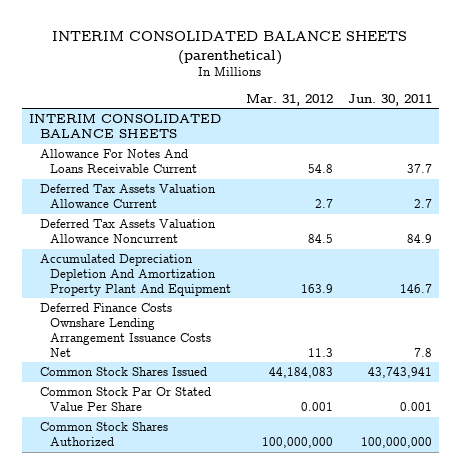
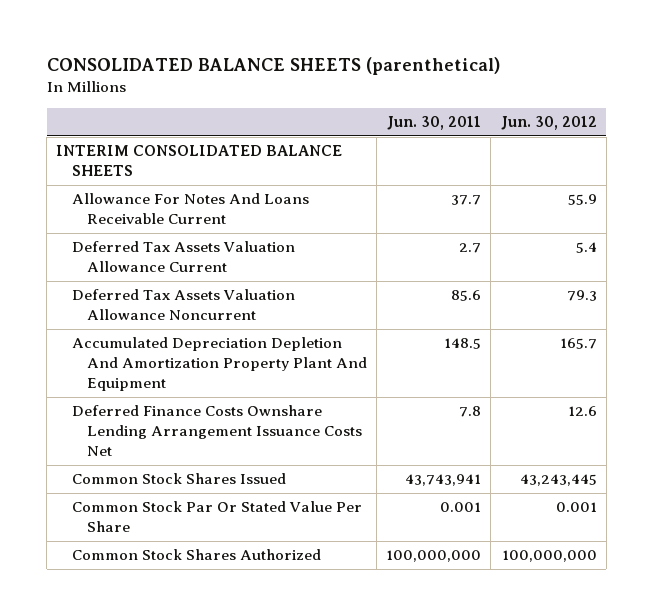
- INTERIM CONSOLIDATED BALANCE SHEETS (parenthetical)
+ CONSOLIDATED BALANCE SHEETS (parenthetical)
- | Mar. 31, 2012 | Jun. 30, 2011
+ | Jun. 30, 2011 | Jun. 30, 2012
- Deferred Tax Assets Valuation Allowance Noncurrent | 84.5 | 84.9
- Accumulated Depreciation Depletion And Amortization Property Plant And Equipment | 163.9 | 146.7
+ Deferred Tax Assets Valuation Allowance Noncurrent | 85.6 | 79.3
+ Accumulated Depreciation Depletion And Amortization Property Plant And Equipment | 148.5 | 165.7

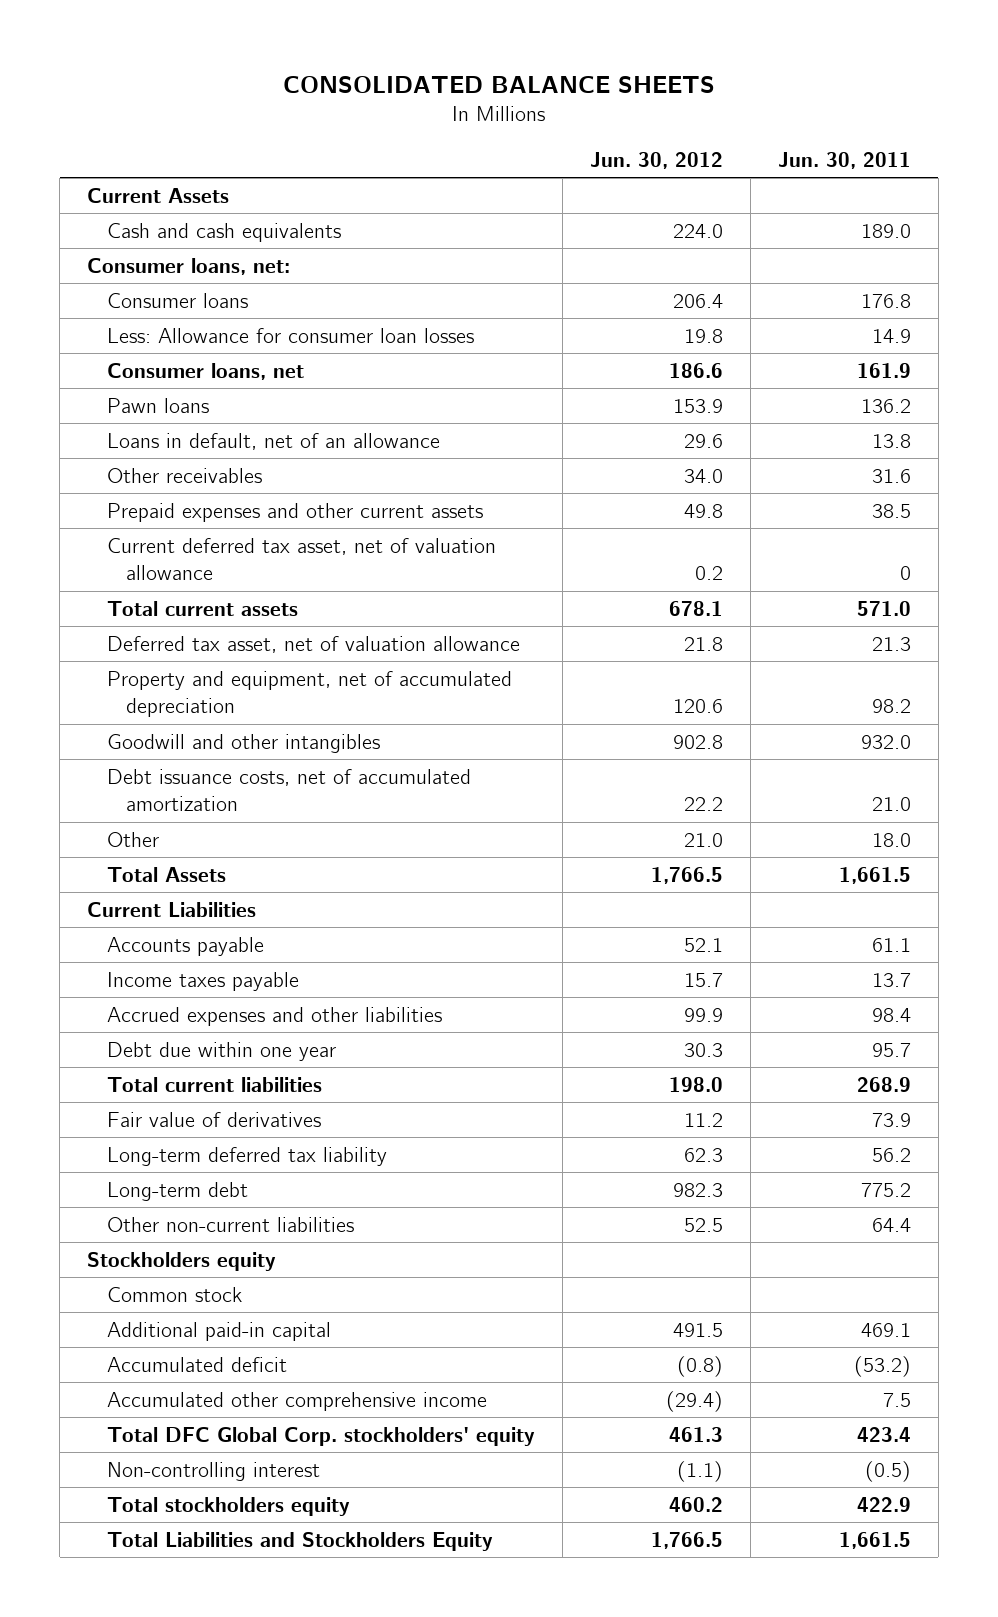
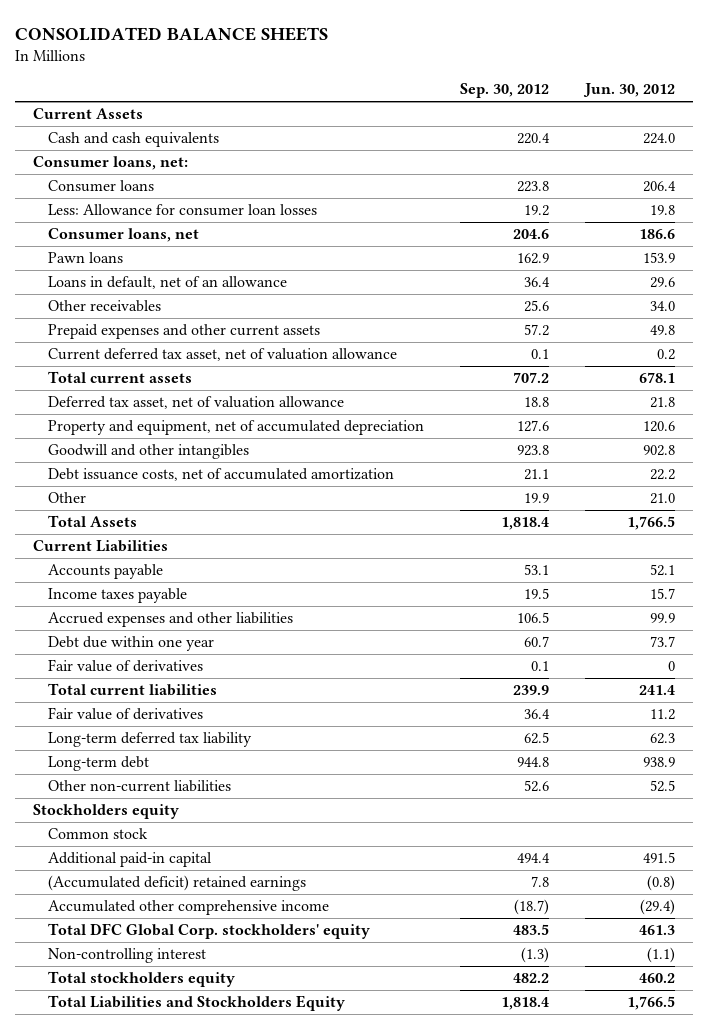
- | Jun. 30, 2012 | Jun. 30, 2011
+ | Sep. 30, 2012 | Jun. 30, 2012
- Debt due within one year | 30.3 | 95.7
- Total current liabilities | 198.0 | 268.9
+ Debt due within one year | 60.7 | 73.7
+ Fair value of derivatives | 0.1 | 0
+ Total current liabilities | 239.9 | 241.4
- Long-term debt | 982.3 | 775.2
+ Long-term debt | 944.8 | 938.9
- Accumulated deficit | (0.8) | (53.2)
+ (Accumulated deficit) retained earnings | 7.8 | (0.8)

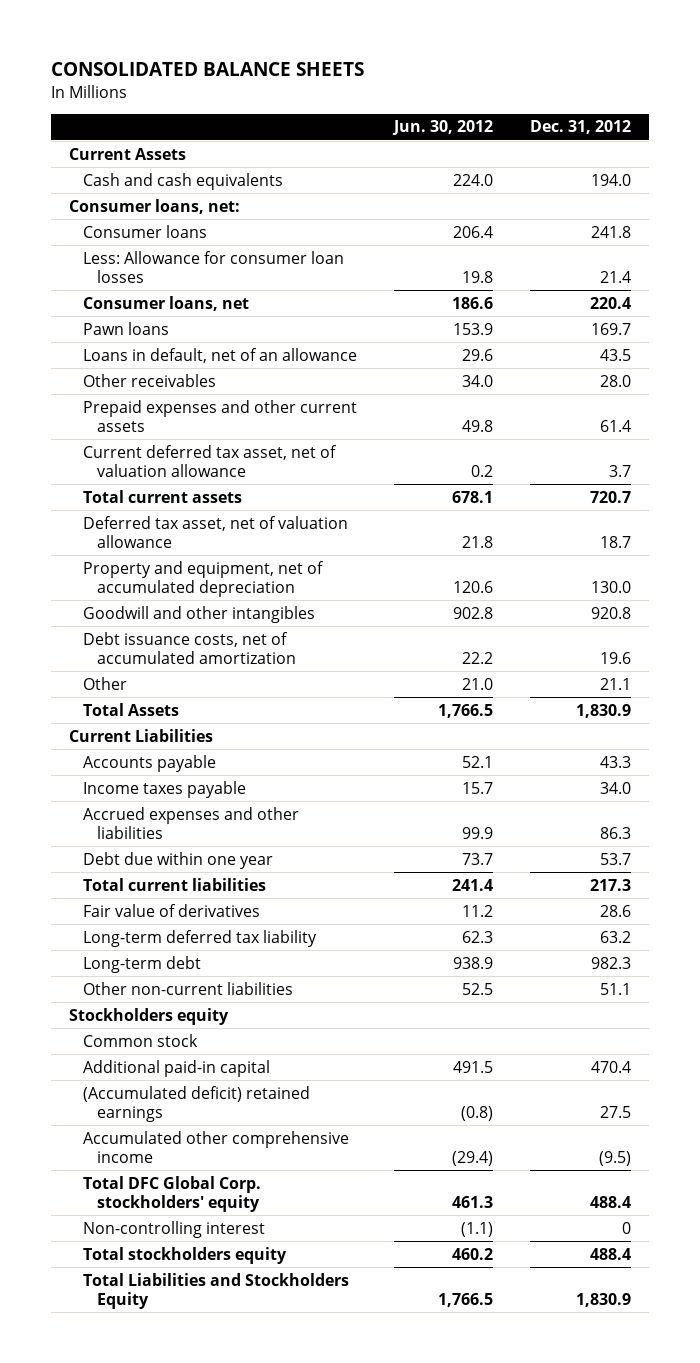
- | Sep. 30, 2012 | Jun. 30, 2012
+ | Jun. 30, 2012 | Dec. 31, 2012
- Fair value of derivatives | 0.1 | 0

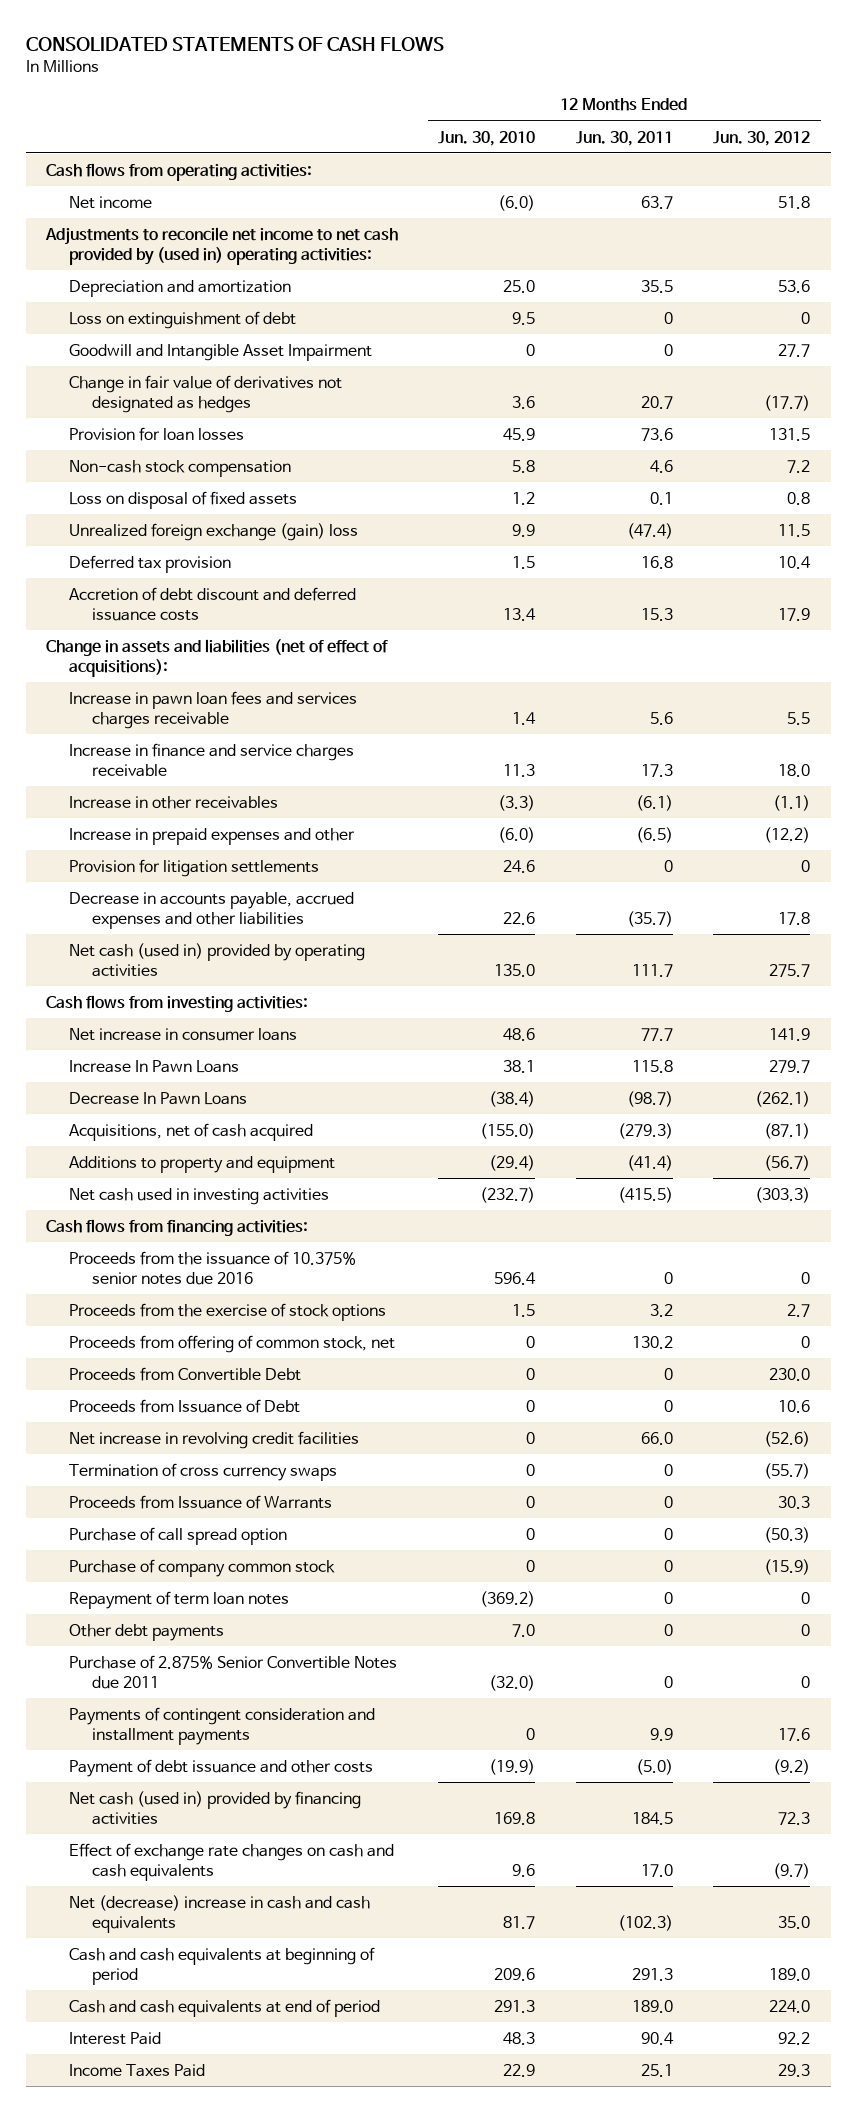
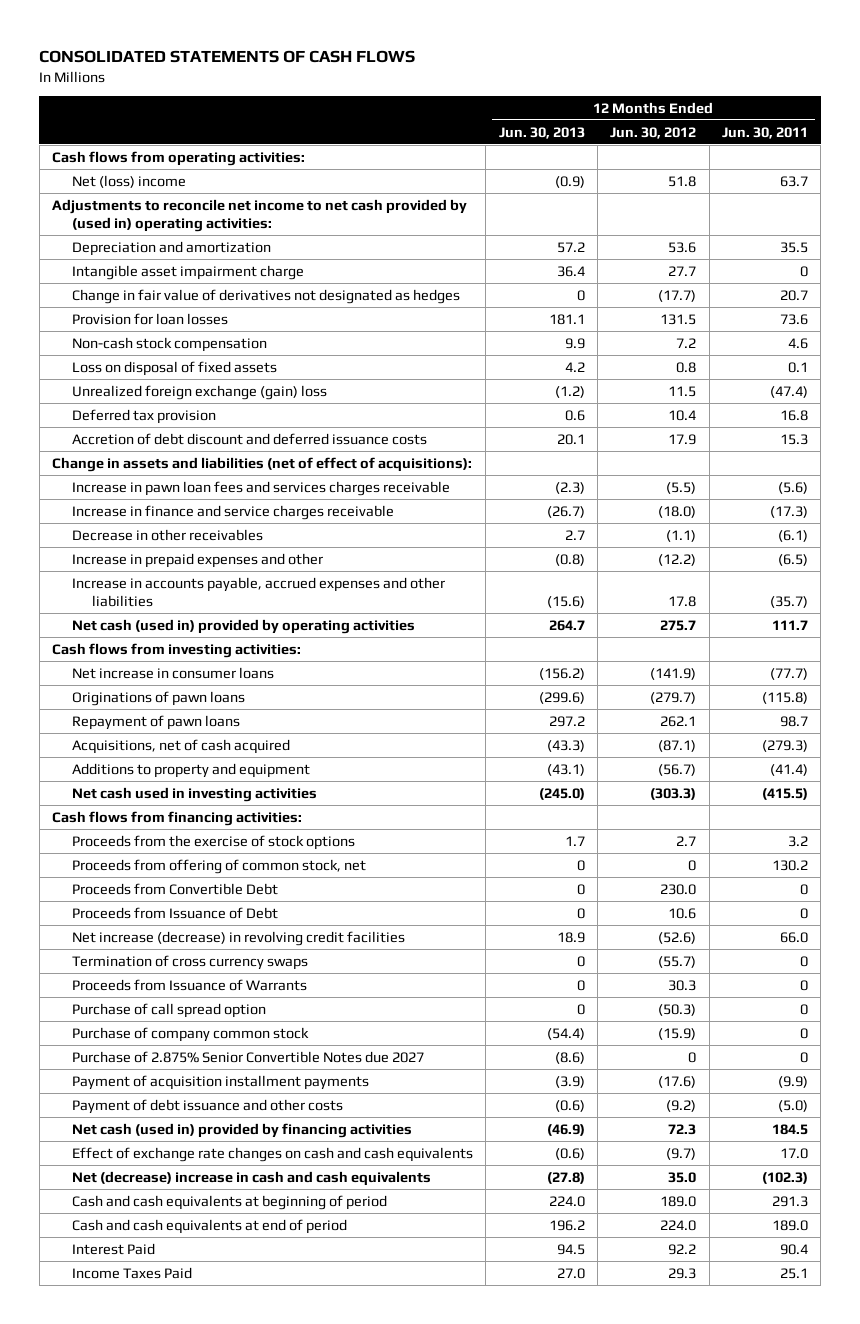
- | 12 Months Ended Jun. 30, 2010 | 12 Months Ended Jun. 30, 2011 | 12 Months Ended Jun. 30, 2012
+ | 12 Months Ended Jun. 30, 2013 | 12 Months Ended Jun. 30, 2012 | 12 Months Ended Jun. 30, 2011
- Net income | (6.0) | 63.7 | 51.8
+ Net (loss) income | (0.9) | 51.8 | 63.7
- Loss on extinguishment of debt | 9.5 | 0 | 0
- Goodwill and Intangible Asset Impairment | 0 | 0 | 27.7
+ Intangible asset impairment charge | 36.4 | 27.7 | 0
- Increase in pawn loan fees and services charges receivable | 1.4 | 5.6 | 5.5
- Increase in finance and service charges receivable | 11.3 | 17.3 | 18.0
- Increase in other receivables | (3.3) | (6.1) | (1.1)
+ Increase in pawn loan fees and services charges receivable | (2.3) | (5.5) | (5.6)
+ Increase in finance and service charges receivable | (26.7) | (18.0) | (17.3)
+ Decrease in other receivables | 2.7 | (1.1) | (6.1)
- Provision for litigation settlements | 24.6 | 0 | 0
- Decrease in accounts payable, accrued expenses and other liabilities | 22.6 | (35.7) | 17.8
+ Increase in accounts payable, accrued expenses and other liabilities | (15.6) | 17.8 | (35.7)
- Net increase in consumer loans | 48.6 | 77.7 | 141.9
- Increase In Pawn Loans | 38.1 | 115.8 | 279.7
- Decrease In Pawn Loans | (38.4) | (98.7) | (262.1)
+ Net increase in consumer loans | (156.2) | (141.9) | (77.7)
+ Originations of pawn loans | (299.6) | (279.7) | (115.8)
+ Repayment of pawn loans | 297.2 | 262.1 | 98.7
- Proceeds from the issuance of 10.375% senior notes due 2016 | 596.4 | 0 | 0
- Net increase in revolving credit facilities | 0 | 66.0 | (52.6)
+ Net increase (decrease) in revolving credit facilities | 18.9 | (52.6) | 66.0
- Repayment of term loan notes | (369.2) | 0 | 0
- Other debt payments | 7.0 | 0 | 0
- Purchase of 2.875% Senior Convertible Notes due 2011 | (32.0) | 0 | 0
- Payments of contingent consideration and installment payments | 0 | 9.9 | 17.6
+ Purchase of 2.875% Senior Convertible Notes due 2027 | (8.6) | 0 | 0
+ Payment of acquisition installment payments | (3.9) | (17.6) | (9.9)

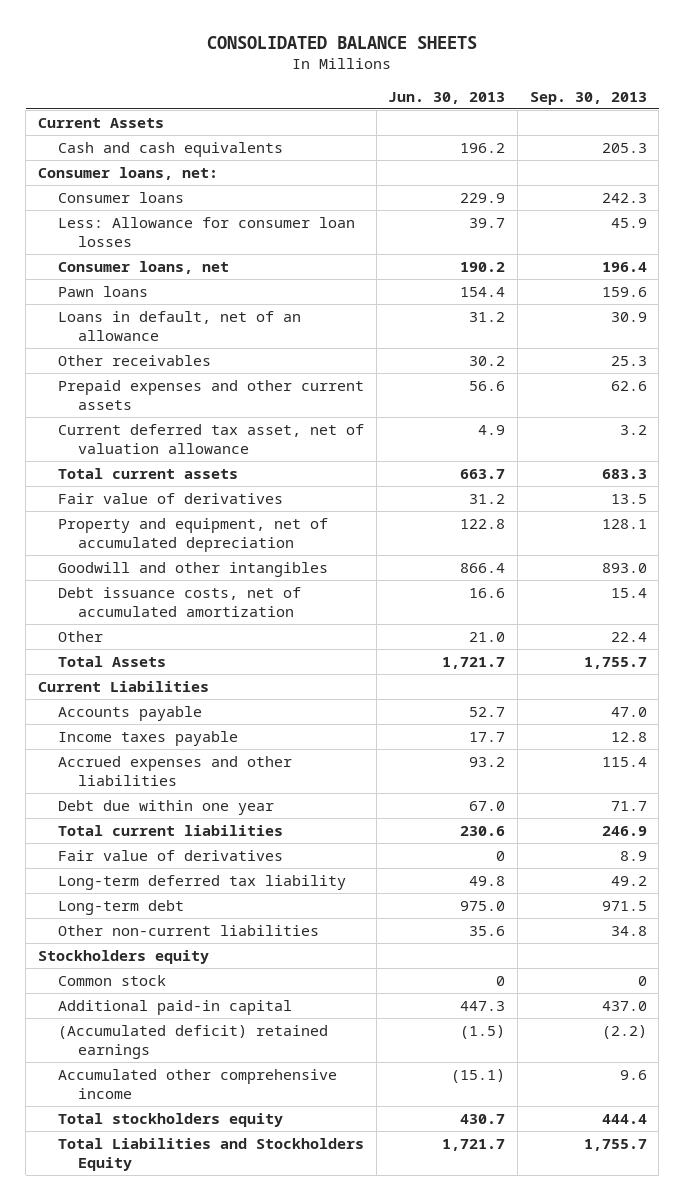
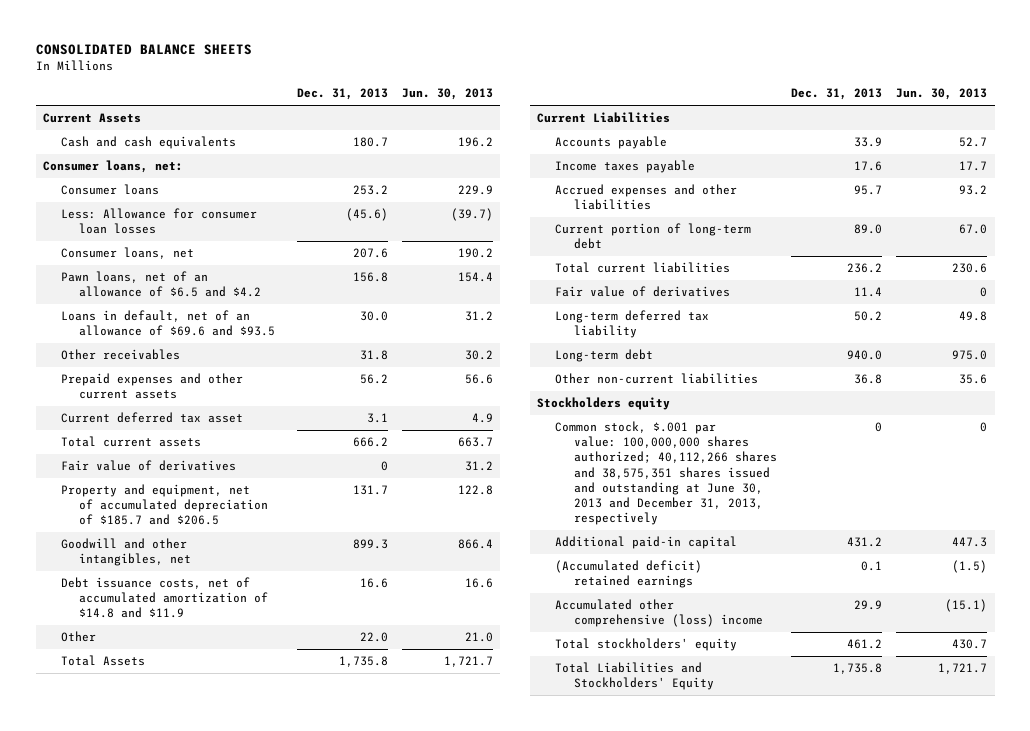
- | Jun. 30, 2013 | Sep. 30, 2013
+ | Dec. 31, 2013 | Jun. 30, 2013
- Less: Allowance for consumer loan losses | 39.7 | 45.9
+ Less: Allowance for consumer loan losses | (45.6) | (39.7)
- Pawn loans | 154.4 | 159.6
- Loans in default, net of an allowance | 31.2 | 30.9
+ Pawn loans, net of an allowance of $6.5 and $4.2 | 156.8 | 154.4
+ Loans in default, net of an allowance of $69.6 and $93.5 | 30.0 | 31.2
- Current deferred tax asset, net of valuation allowance | 4.9 | 3.2
+ Current deferred tax asset | 3.1 | 4.9
- Property and equipment, net of accumulated depreciation | 122.8 | 128.1
- Goodwill and other intangibles | 866.4 | 893.0
- Debt issuance costs, net of accumulated amortization | 16.6 | 15.4
+ Property and equipment, net of accumulated depreciation of $185.7 and $206.5 | 131.7 | 122.8
+ Goodwill and other intangibles, net | 899.3 | 866.4
+ Debt issuance costs, net of accumulated amortization of $14.8 and $11.9 | 16.6 | 16.6
- Debt due within one year | 67.0 | 71.7
+ Current portion of long-term debt | 89.0 | 67.0
- Common stock | 0 | 0
+ Common stock, $.001 par value: 100,000,000 shares authorized; 40,112,266 shares and 38,575,351 shares issued and outstanding at June 30, 2013 and December 31, 2013, respectively | 0 | 0
- Accumulated other comprehensive income | (15.1) | 9.6
- Total stockholders equity | 430.7 | 444.4
- Total Liabilities and Stockholders Equity | 1,721.7 | 1,755.7
+ Accumulated other comprehensive (loss) income | 29.9 | (15.1)
+ Total stockholders' equity | 461.2 | 430.7
+ Total Liabilities and Stockholders' Equity | 1,735.8 | 1,721.7

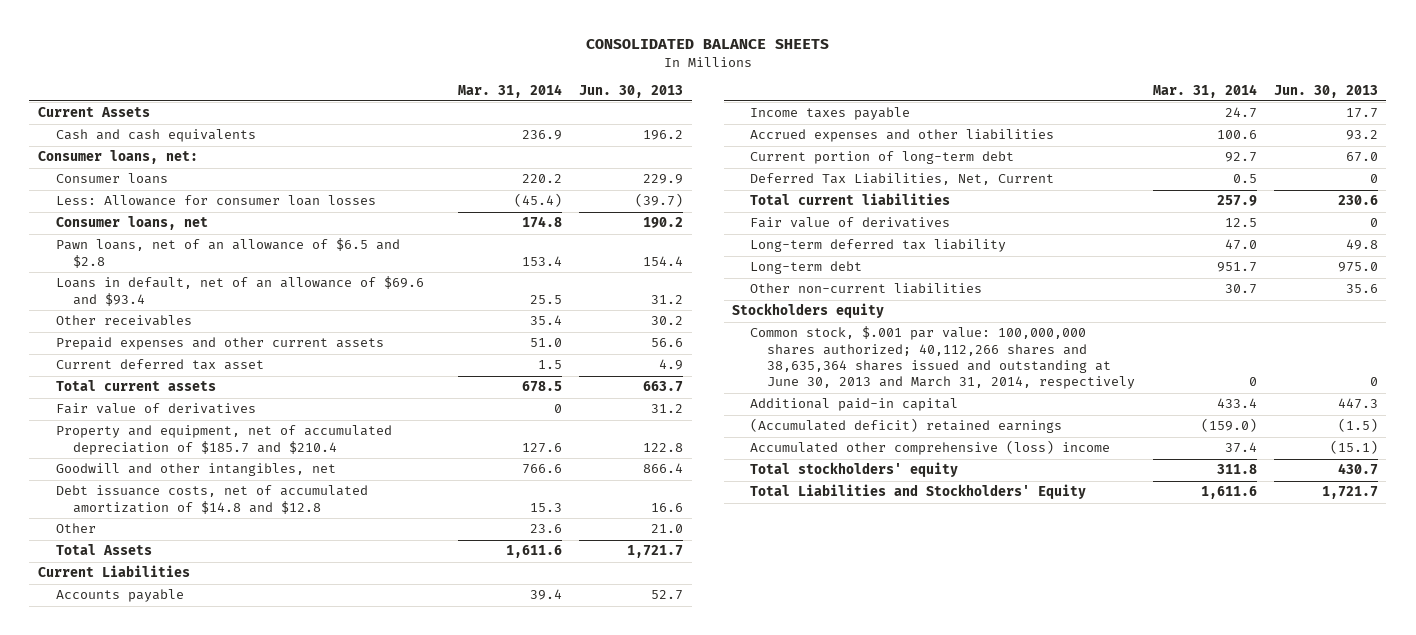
- | Dec. 31, 2013 | Jun. 30, 2013
+ | Mar. 31, 2014 | Jun. 30, 2013
- Pawn loans, net of an allowance of $6.5 and $4.2 | 156.8 | 154.4
- Loans in default, net of an allowance of $69.6 and $93.5 | 30.0 | 31.2
+ Pawn loans, net of an allowance of $6.5 and $2.8 | 153.4 | 154.4
+ Loans in default, net of an allowance of $69.6 and $93.4 | 25.5 | 31.2
- Property and equipment, net of accumulated depreciation of $185.7 and $206.5 | 131.7 | 122.8
+ Property and equipment, net of accumulated depreciation of $185.7 and $210.4 | 127.6 | 122.8
- Debt issuance costs, net of accumulated amortization of $14.8 and $11.9 | 16.6 | 16.6
+ Debt issuance costs, net of accumulated amortization of $14.8 and $12.8 | 15.3 | 16.6
+ Deferred Tax Liabilities, Net, Current | 0.5 | 0
- Common stock, $.001 par value: 100,000,000 shares authorized; 40,112,266 shares and 38,575,351 shares issued and outstanding at June 30, 2013 and December 31, 2013, respectively | 0 | 0
+ Common stock, $.001 par value: 100,000,000 shares authorized; 40,112,266 shares and 38,635,364 shares issued and outstanding at June 30, 2013 and March 31, 2014, respectively | 0 | 0

